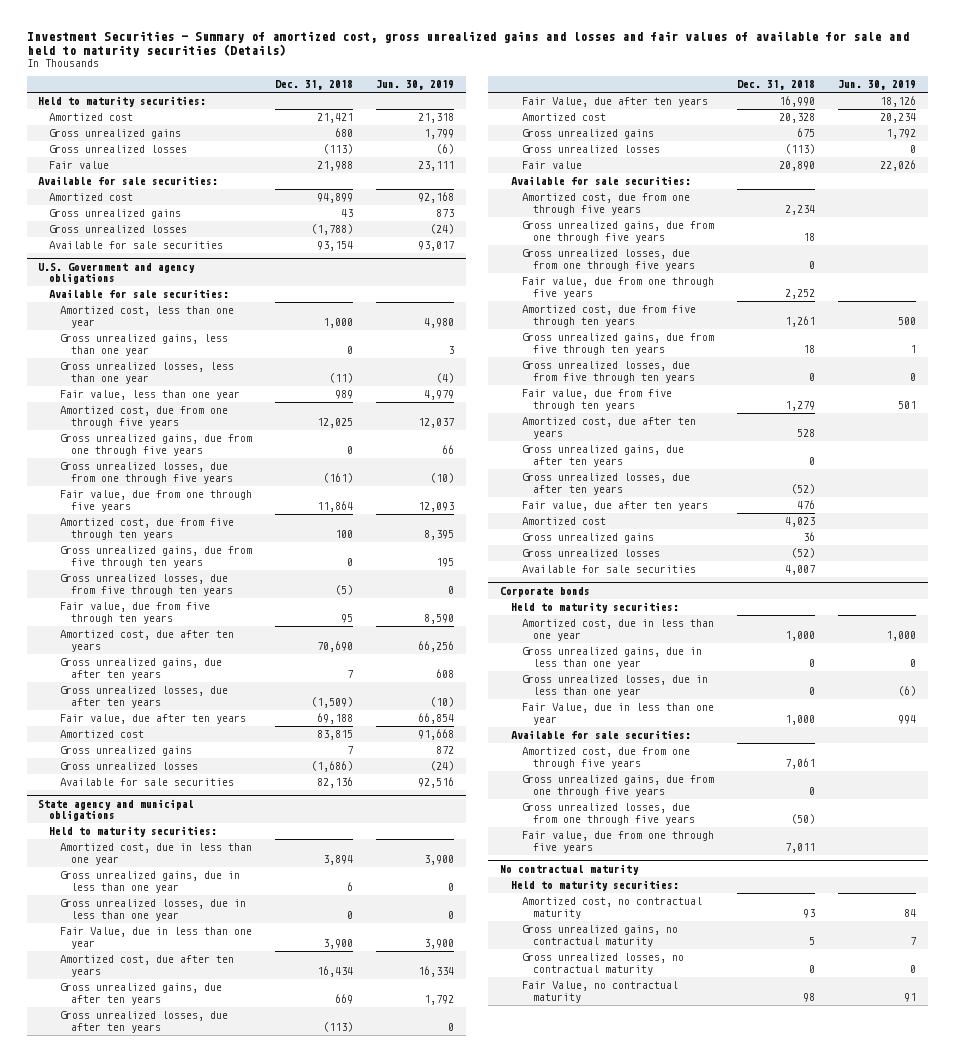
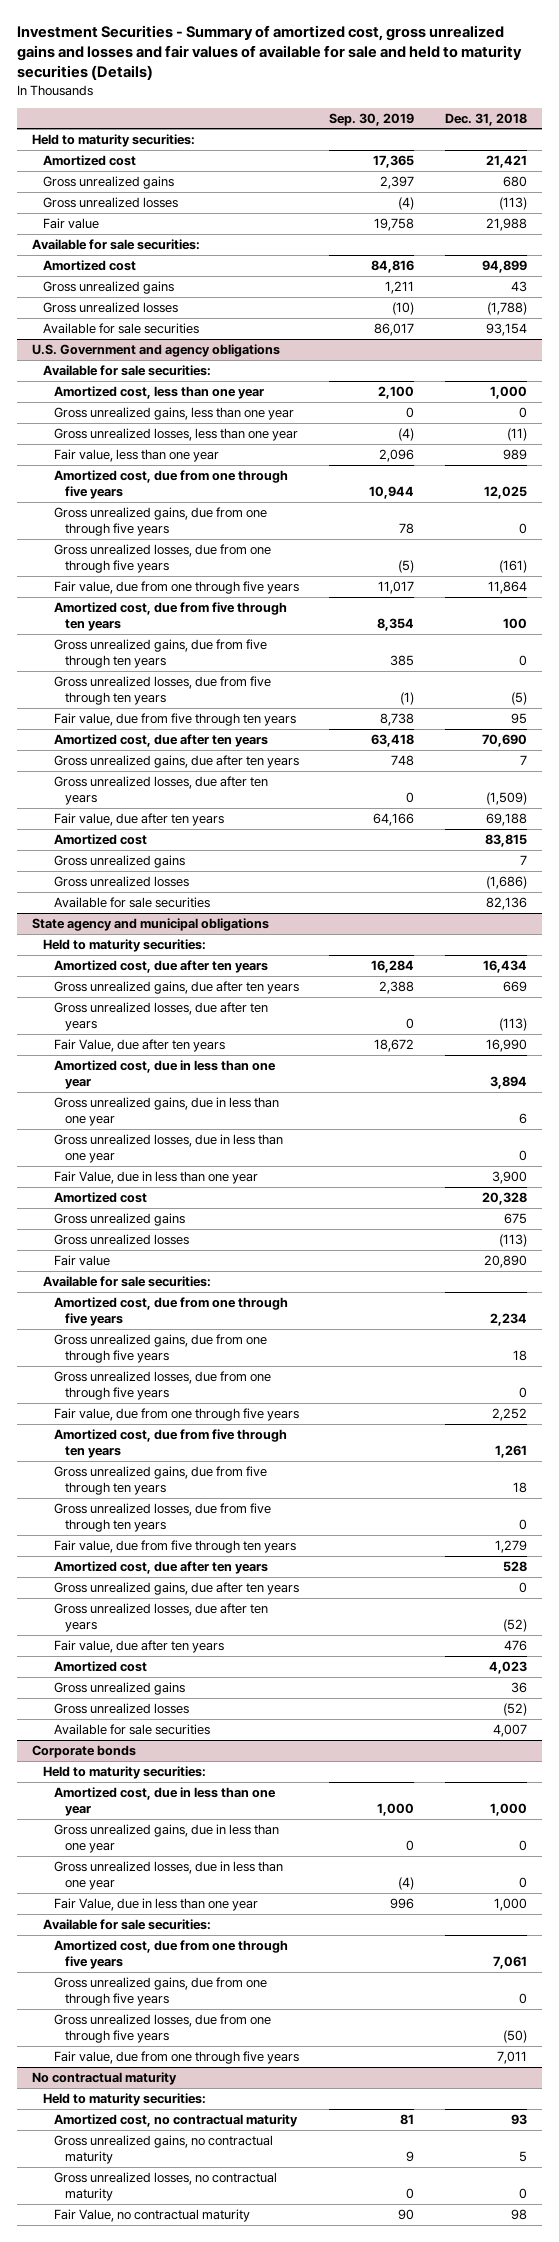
- | Dec. 31, 2018 | Jun. 30, 2019
+ | Sep. 30, 2019 | Dec. 31, 2018
@ State agency and municipal obligations
moved down: Amortized cost, due in less than one year | | 3,894
moved down: Gross unrealized gains, due in less than one year | | 6
moved down: Gross unrealized losses, due in less than one year | | 0
moved down: Fair Value, due in less than one year | | 3,900

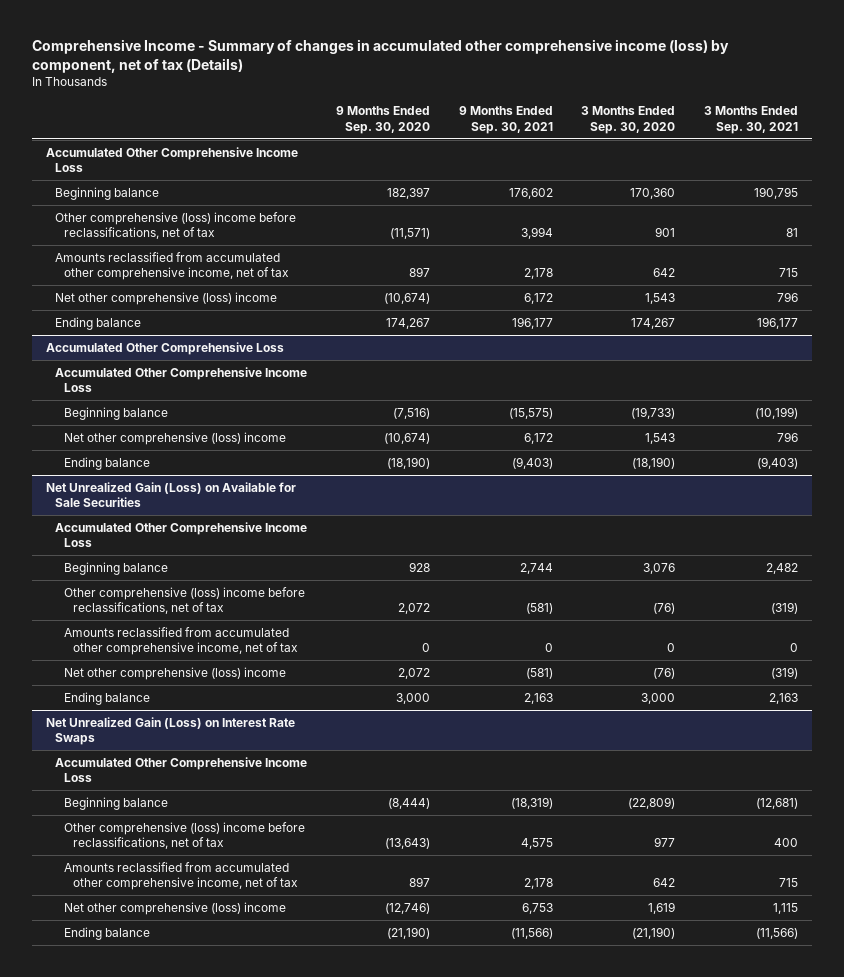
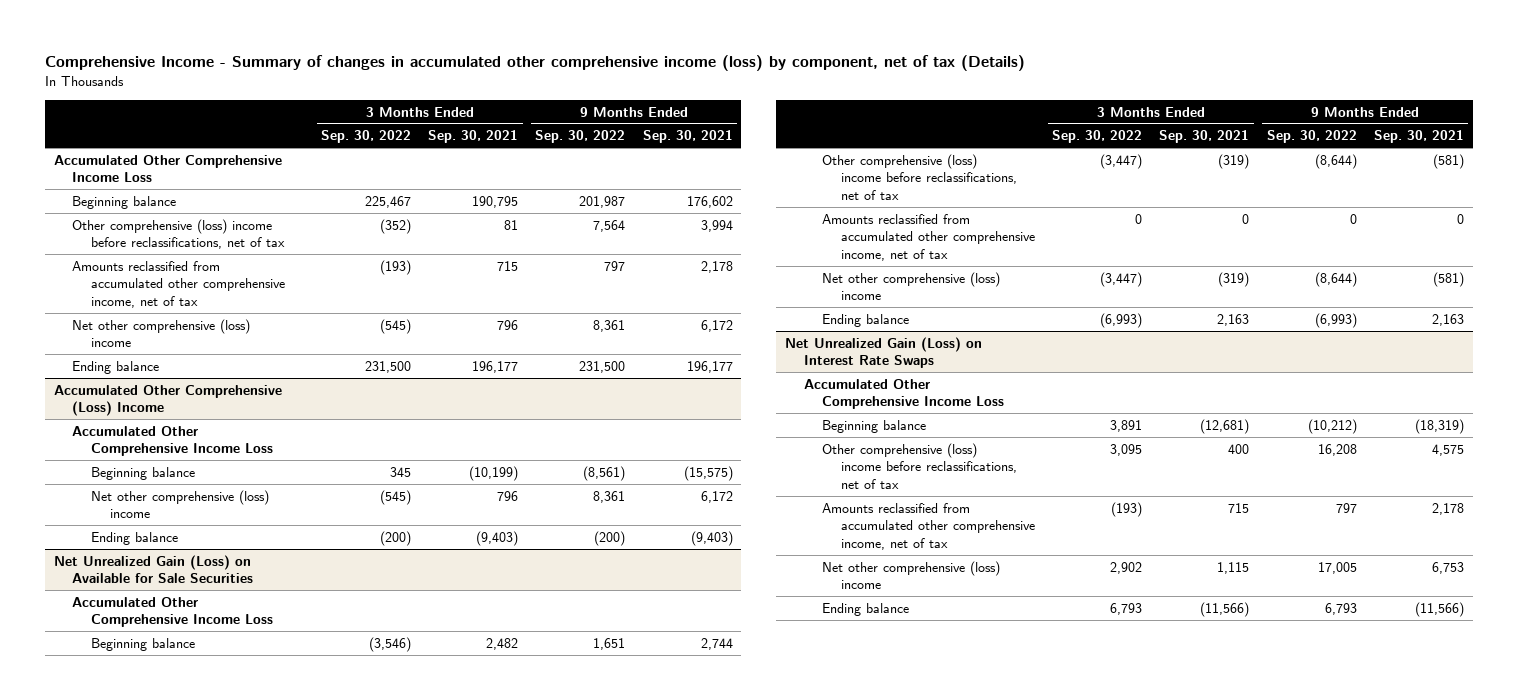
- | 9 Months Ended Sep. 30, 2020 | 9 Months Ended Sep. 30, 2021 | 3 Months Ended Sep. 30, 2020 | 3 Months Ended Sep. 30, 2021
+ | 3 Months Ended Sep. 30, 2022 | 3 Months Ended Sep. 30, 2021 | 9 Months Ended Sep. 30, 2022 | 9 Months Ended Sep. 30, 2021
- Accumulated Other Comprehensive Loss
+ Accumulated Other Comprehensive (Loss) Income

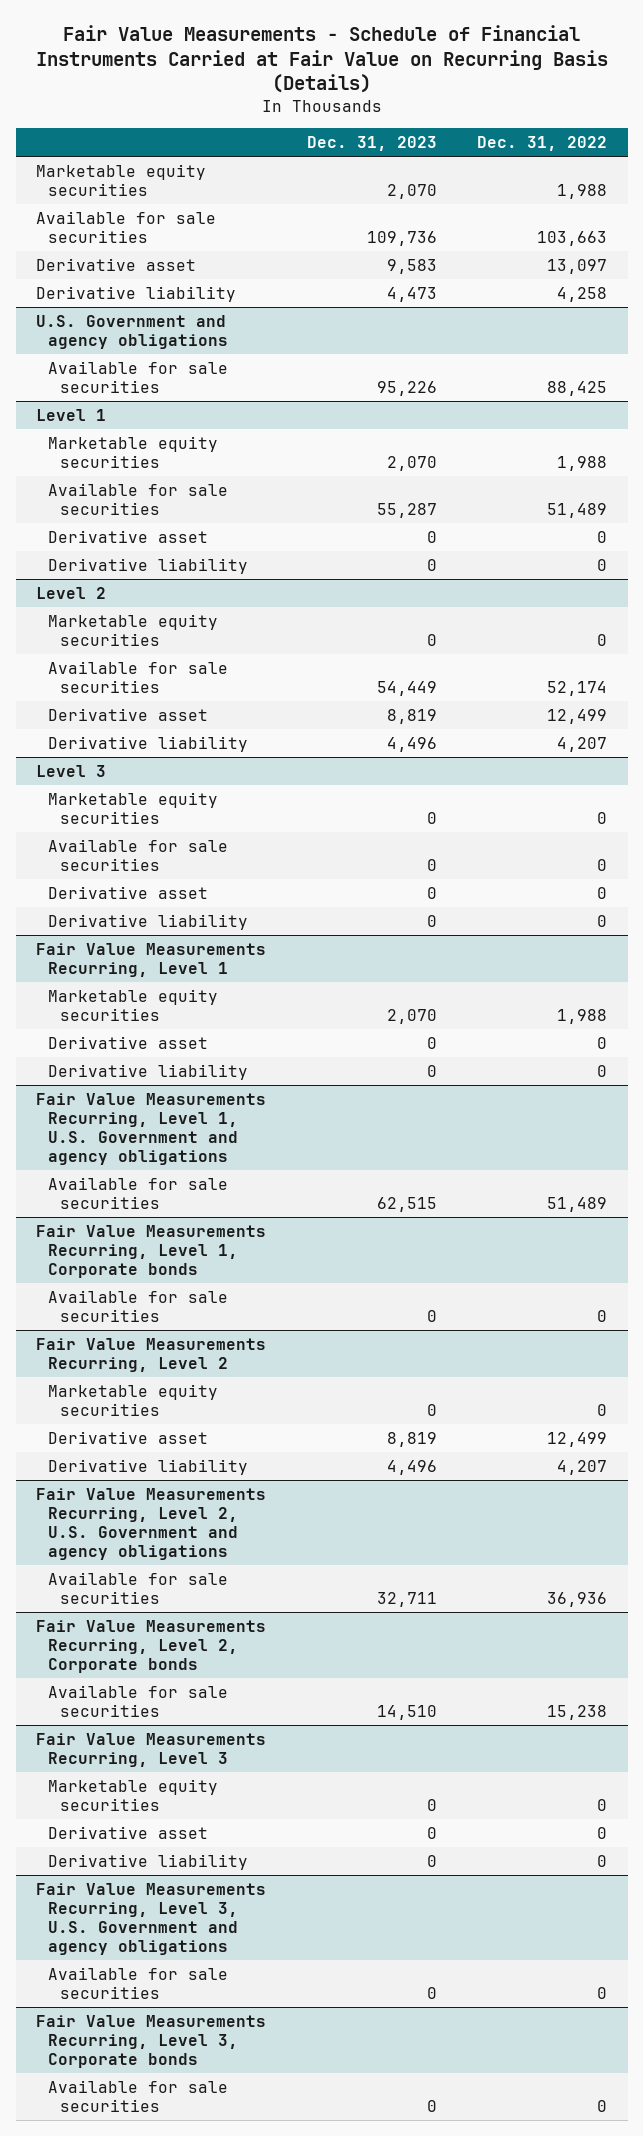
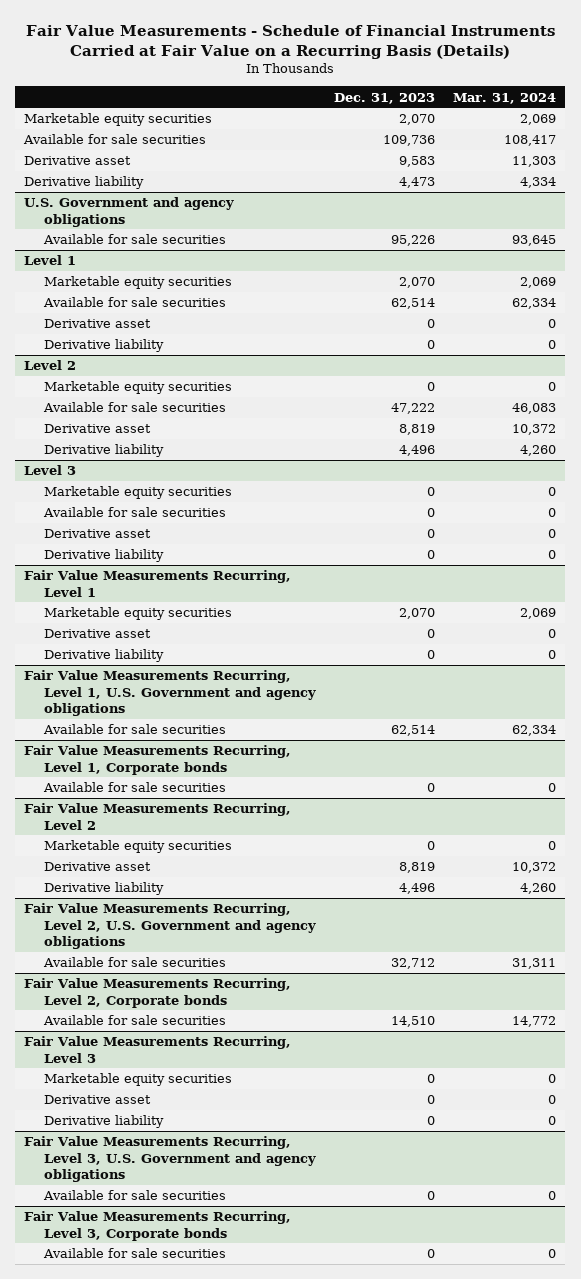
- Fair Value Measurements - Schedule of Financial Instruments Carried at Fair Value on Recurring Basis (Details)
+ Fair Value Measurements - Schedule of Financial Instruments Carried at Fair Value on a Recurring Basis (Details)
- | Dec. 31, 2023 | Dec. 31, 2022
+ | Dec. 31, 2023 | Mar. 31, 2024
@ Level 1
- Available for sale securities | 55,287 | 51,489
+ Available for sale securities | 62,514 | 62,334
@ Level 2
- Available for sale securities | 54,449 | 52,174
+ Available for sale securities | 47,222 | 46,083
@ Fair Value Measurements Recurring, Level 1, U.S. Government and agency obligations
- Available for sale securities | 62,515 | 51,489
+ Available for sale securities | 62,514 | 62,334
@ Fair Value Measurements Recurring, Level 2, U.S. Government and agency obligations
- Available for sale securities | 32,711 | 36,936
+ Available for sale securities | 32,712 | 31,311

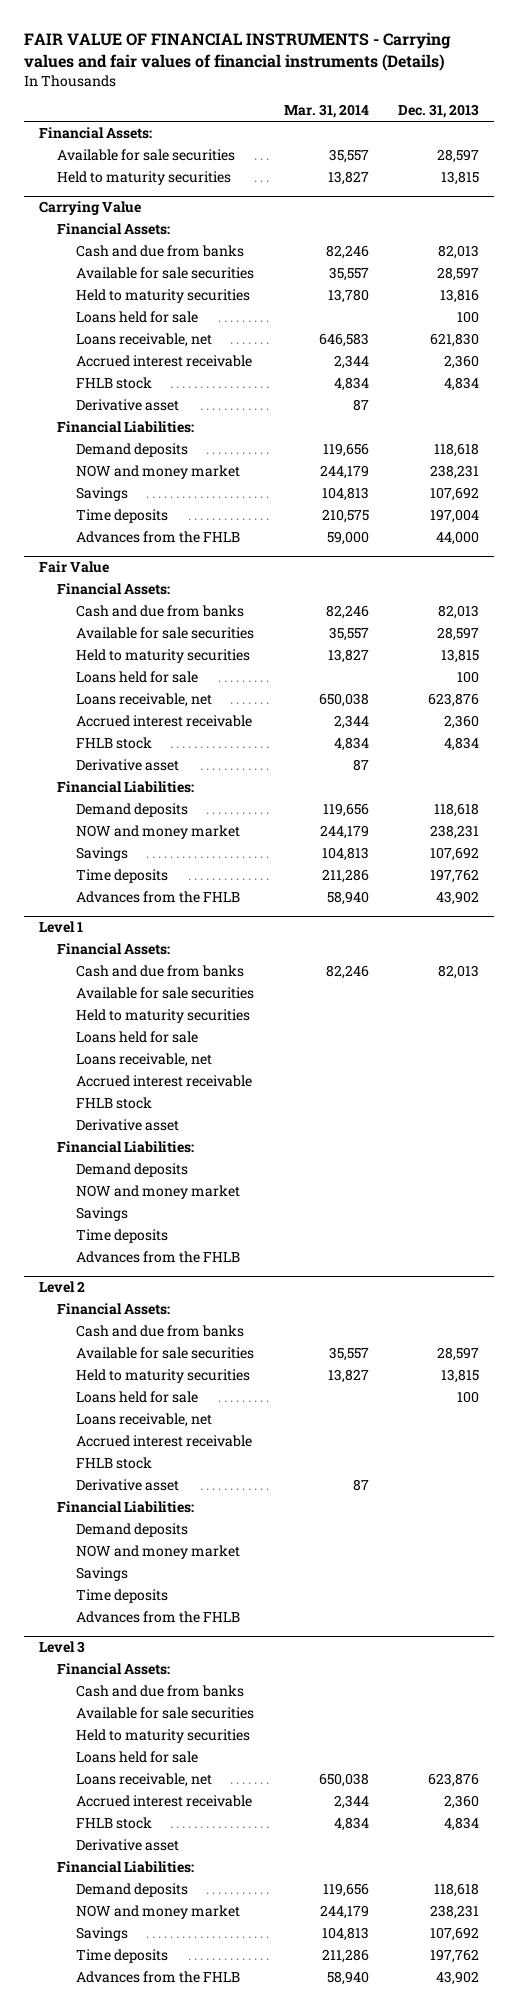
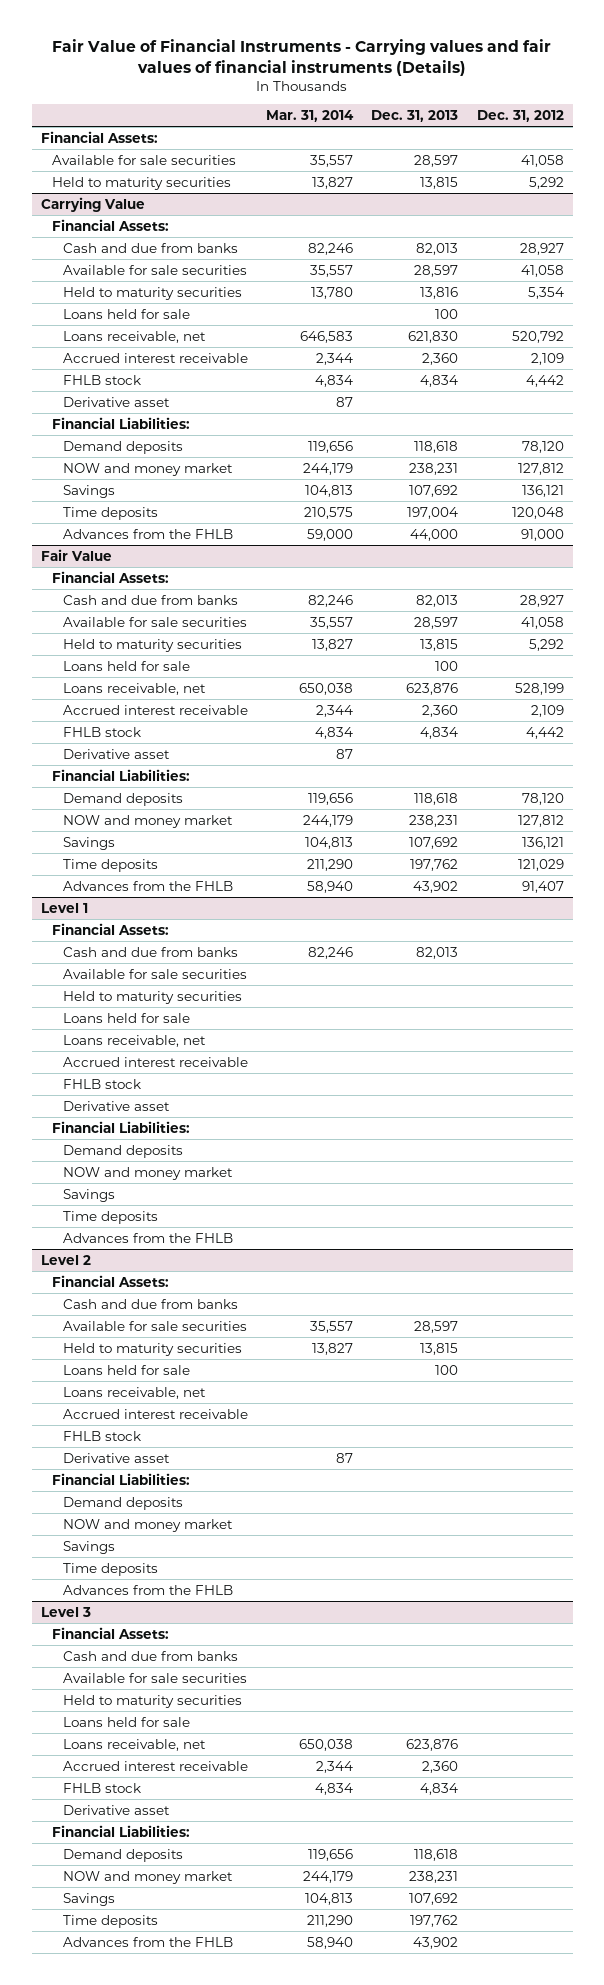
- FAIR VALUE OF FINANCIAL INSTRUMENTS - Carrying values and fair values of financial instruments (Details)
+ Fair Value of Financial Instruments - Carrying values and fair values of financial instruments (Details)
- | Mar. 31, 2014 | Dec. 31, 2013
+ | Mar. 31, 2014 | Dec. 31, 2013 | Dec. 31, 2012
@ Fair Value
- Time deposits | 211,286 | 197,762
+ Time deposits | 211,290 | 197,762 | 121,029
@ Level 3
- Time deposits | 211,286 | 197,762
+ Time deposits | 211,290 | 197,762 |

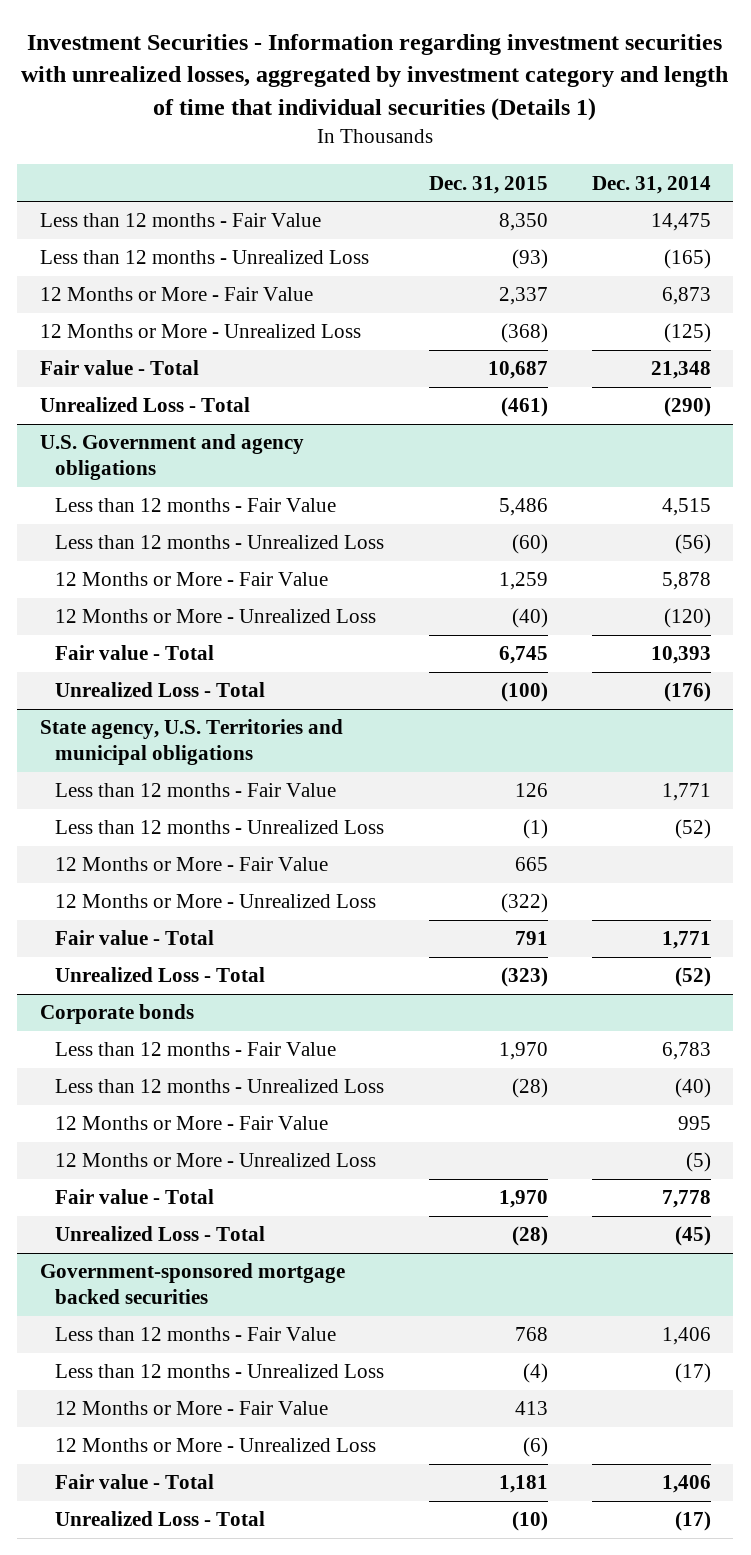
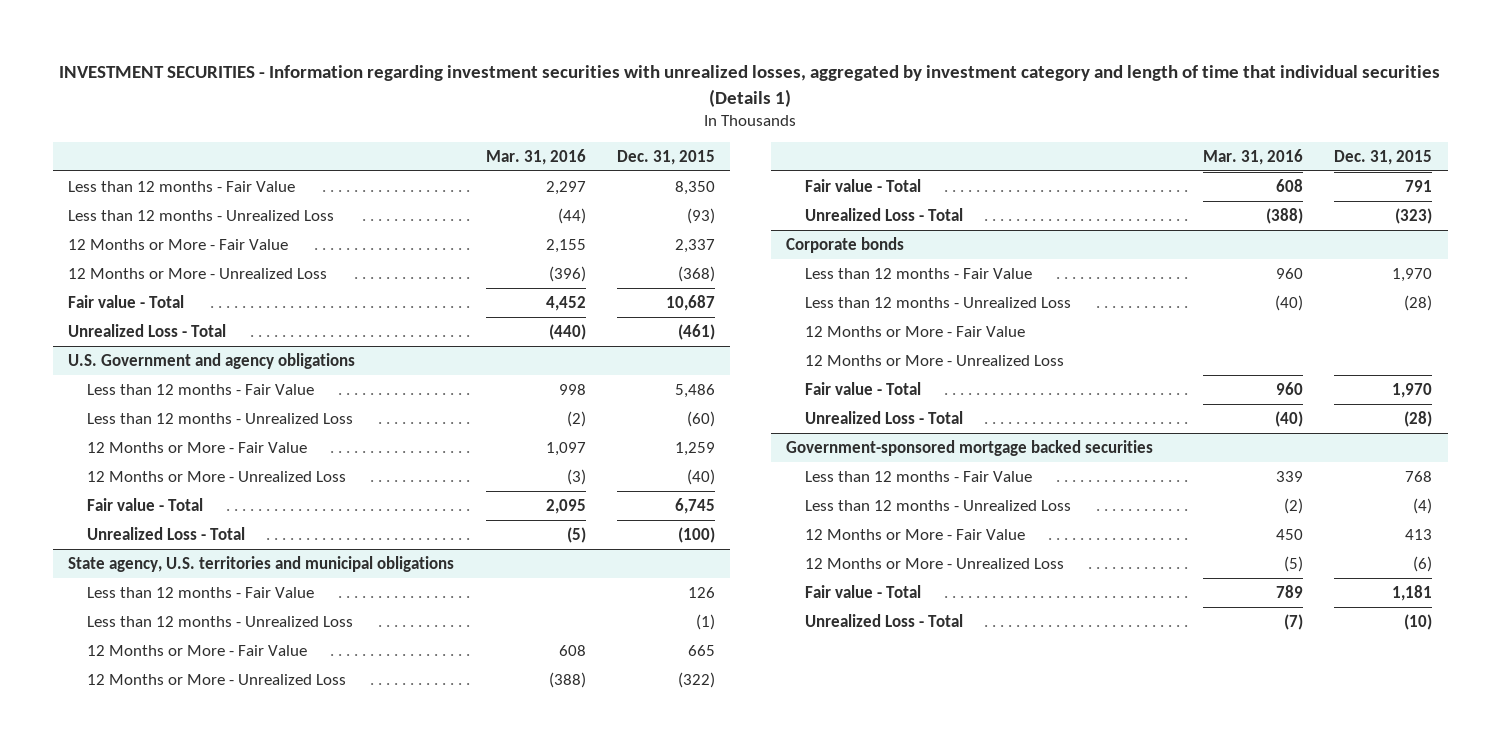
- Investment Securities - Information regarding investment securities with unrealized losses, aggregated by investment category and length of time that individual securities (Details 1)
+ INVESTMENT SECURITIES - Information regarding investment securities with unrealized losses, aggregated by investment category and length of time that individual securities (Details 1)
- | Dec. 31, 2015 | Dec. 31, 2014
+ | Mar. 31, 2016 | Dec. 31, 2015
- State agency, U.S. Territories and municipal obligations
+ State agency, U.S. territories and municipal obligations

